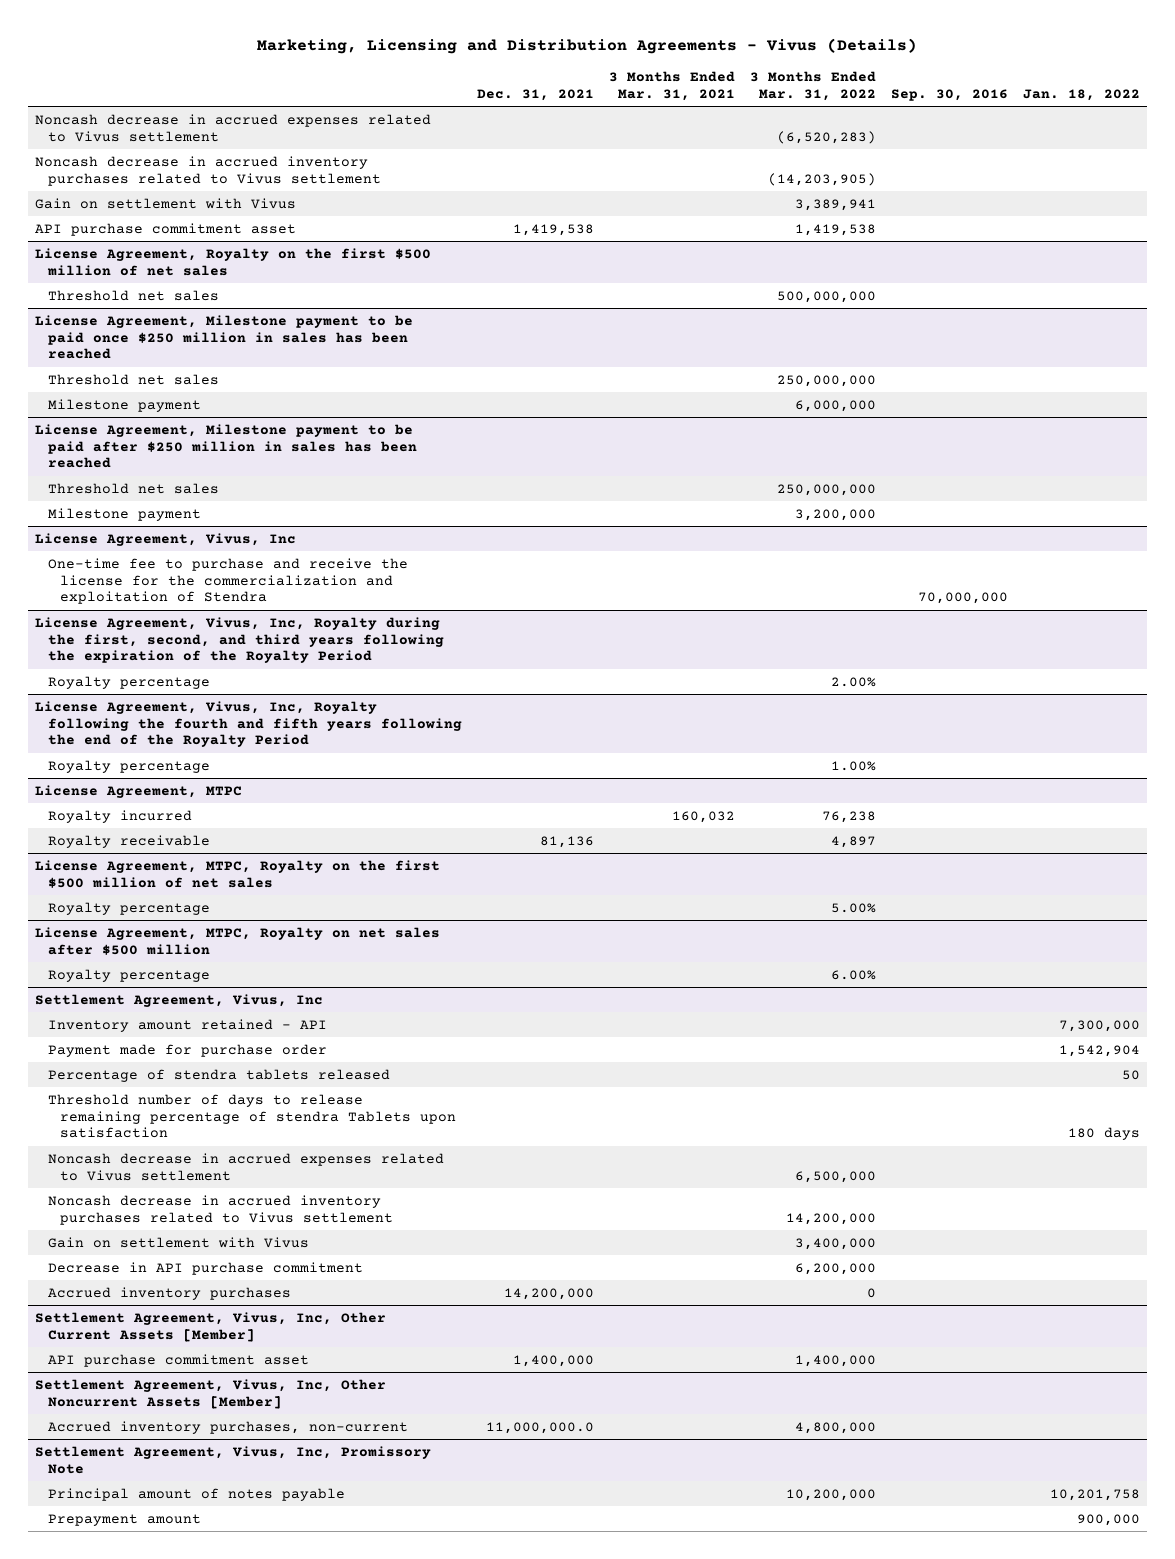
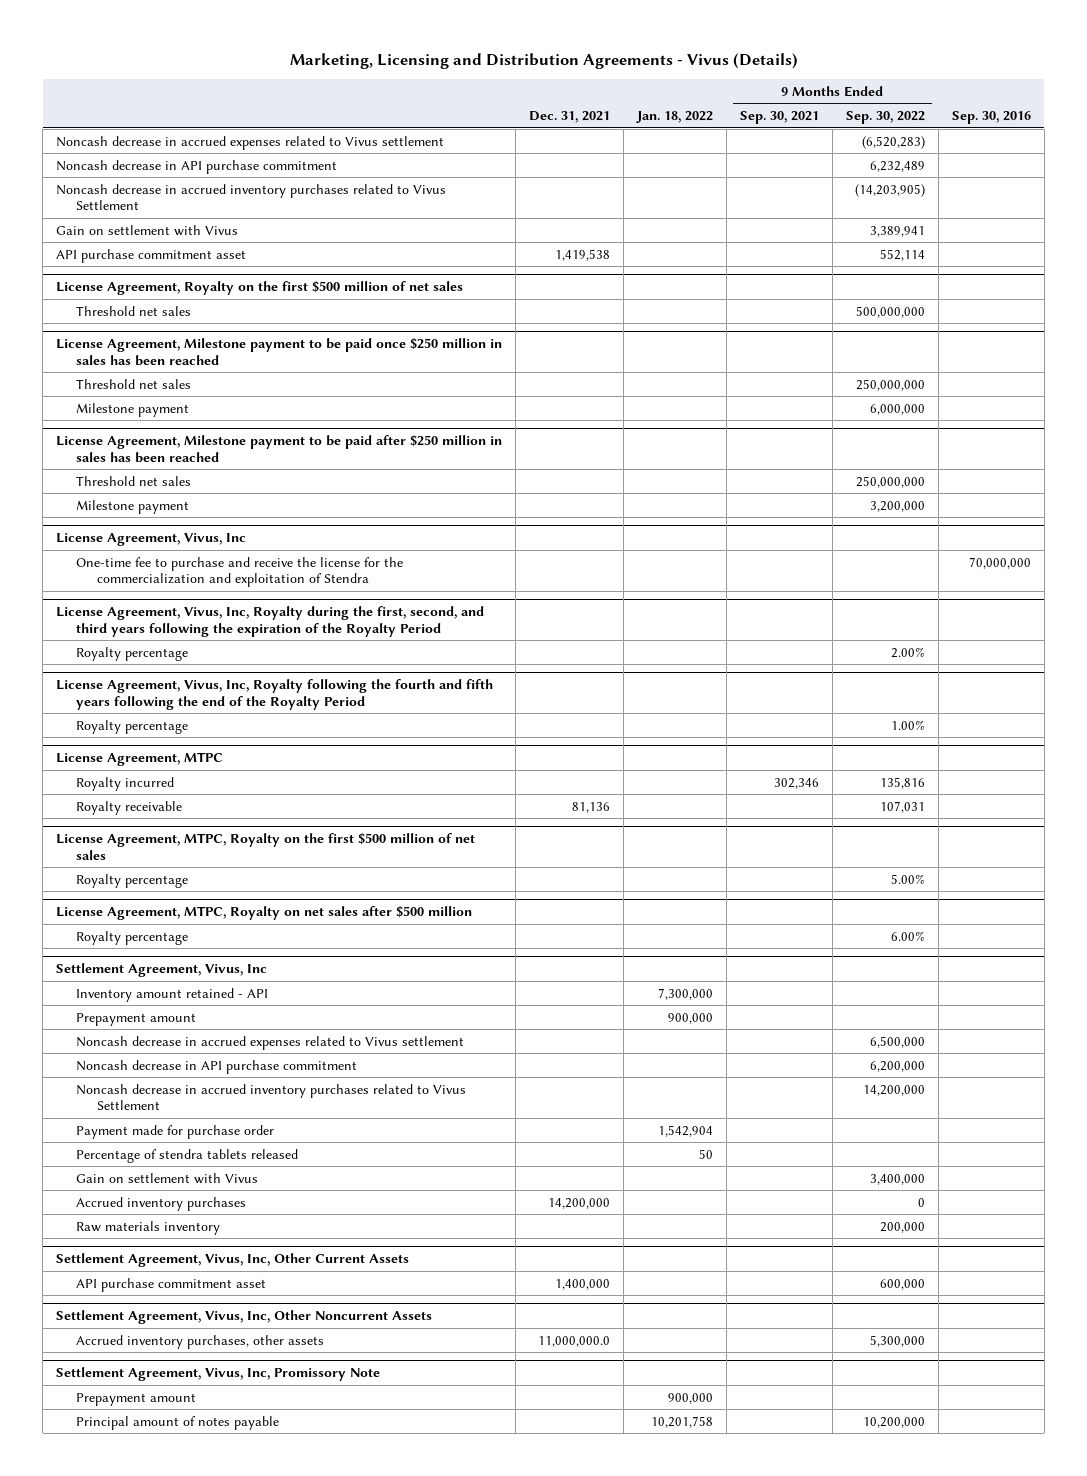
- | Dec. 31, 2021 | 3 Months Ended Mar. 31, 2021 | 3 Months Ended Mar. 31, 2022 | Sep. 30, 2016 | Jan. 18, 2022
+ | Dec. 31, 2021 | Jan. 18, 2022 | 9 Months Ended Sep. 30, 2021 | 9 Months Ended Sep. 30, 2022 | Sep. 30, 2016
- Noncash decrease in accrued inventory purchases related to Vivus settlement | | | (14,203,905) | |
+ Noncash decrease in API purchase commitment | | | | 6,232,489 |
+ Noncash decrease in accrued inventory purchases related to Vivus Settlement | | | | (14,203,905) |
@ Settlement Agreement, Vivus, Inc
+ Prepayment amount | | 900,000 | | |
moved up: Noncash decrease in accrued expenses related to Vivus settlement | | | | 6,500,000 |
+ Noncash decrease in API purchase commitment | | | | 6,200,000 |
+ Noncash decrease in accrued inventory purchases related to Vivus Settlement | | | | 14,200,000 |
- Threshold number of days to release remaining percentage of stendra Tablets upon satisfaction | | | | | 180 days
- Noncash decrease in accrued inventory purchases related to Vivus settlement | | | 14,200,000 | |
- Decrease in API purchase commitment | | | 6,200,000 | |
- Settlement Agreement, Vivus, Inc, Other Current Assets [Member]
@ Settlement Agreement, Vivus, Inc
+ Raw materials inventory | | | | 200,000 |
+ Settlement Agreement, Vivus, Inc, Other Current Assets
- Settlement Agreement, Vivus, Inc, Other Noncurrent Assets [Member]
- Accrued inventory purchases, non-current | 11,000,000.0 | | 4,800,000 | |
+ Settlement Agreement, Vivus, Inc, Other Noncurrent Assets
+ Accrued inventory purchases, other assets | 11,000,000.0 | | | 5,300,000 |
@ Settlement Agreement, Vivus, Inc, Promissory Note
moved down: Principal amount of notes payable | | 10,201,758 | | 10,200,000 |

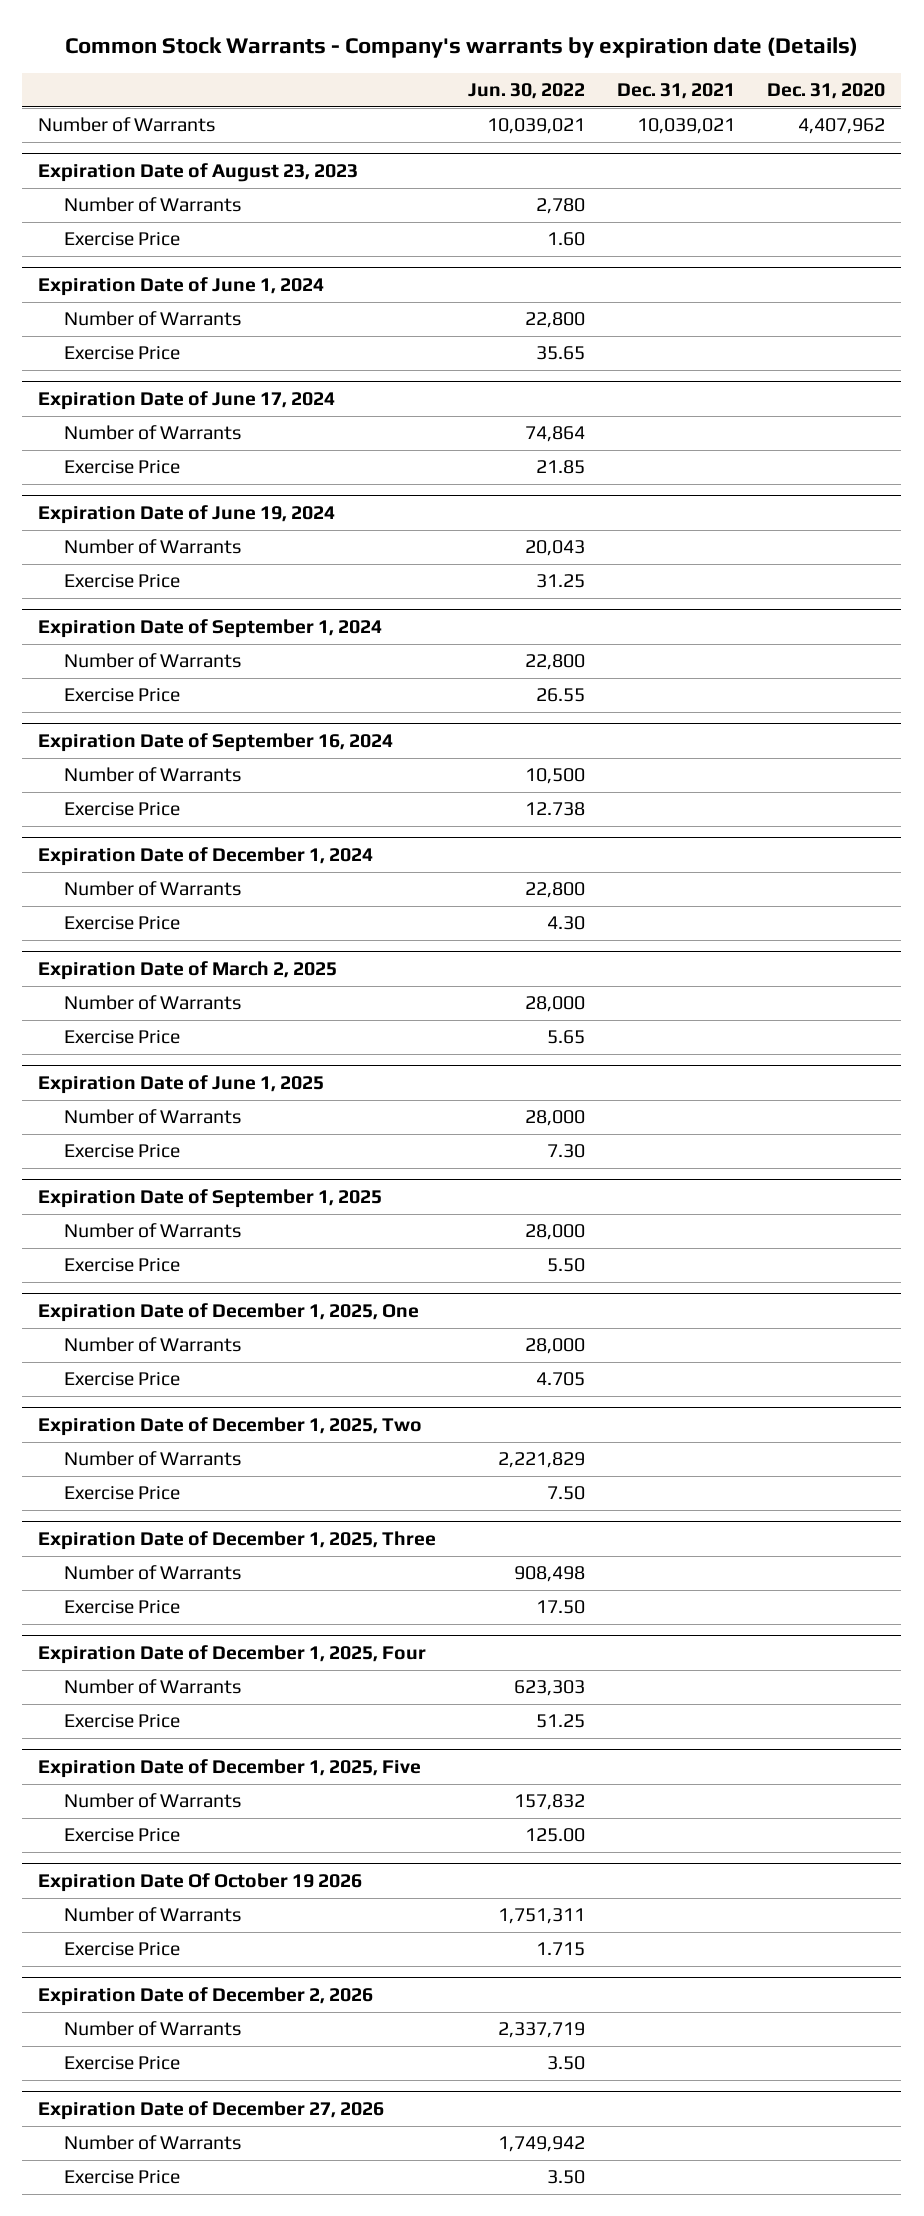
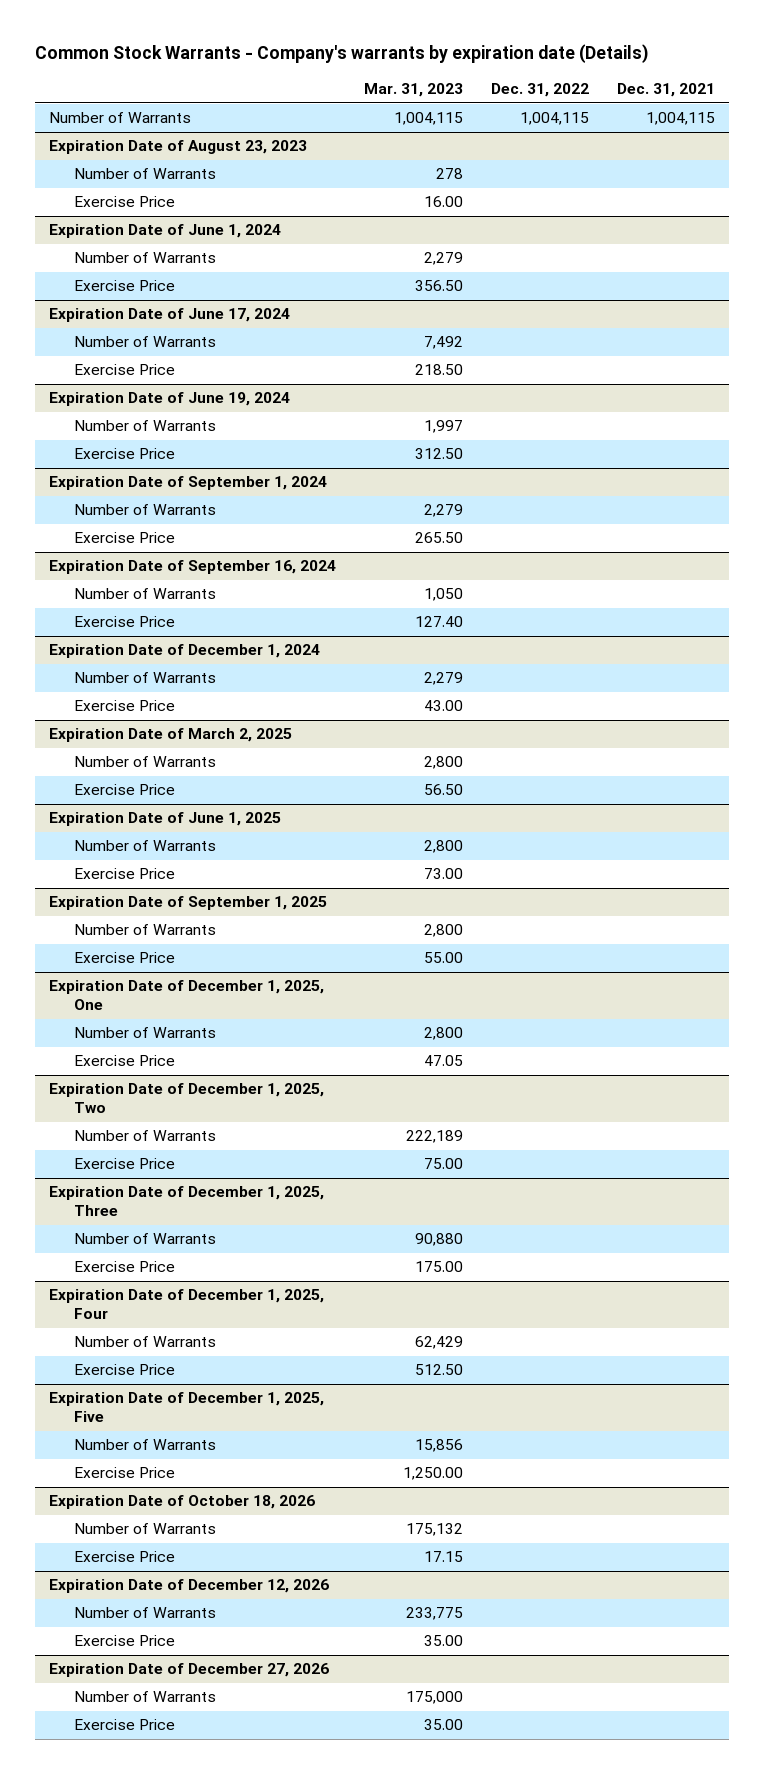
- | Jun. 30, 2022 | Dec. 31, 2021 | Dec. 31, 2020
+ | Mar. 31, 2023 | Dec. 31, 2022 | Dec. 31, 2021
- Number of Warrants | 10,039,021 | 10,039,021 | 4,407,962
+ Number of Warrants | 1,004,115 | 1,004,115 | 1,004,115
- Expiration Date Of October 19 2026
- Number of Warrants | 1,751,311 | |
- Exercise Price | 1.715 | |
- Expiration Date of December 2, 2026
- Number of Warrants | 2,337,719 | |
- Exercise Price | 3.50 | |
+ Expiration Date of October 18, 2026
+ Number of Warrants | 175,132 | |
+ Exercise Price | 17.15 | |
+ Expiration Date of December 12, 2026
+ Number of Warrants | 233,775 | |
+ Exercise Price | 35.00 | |

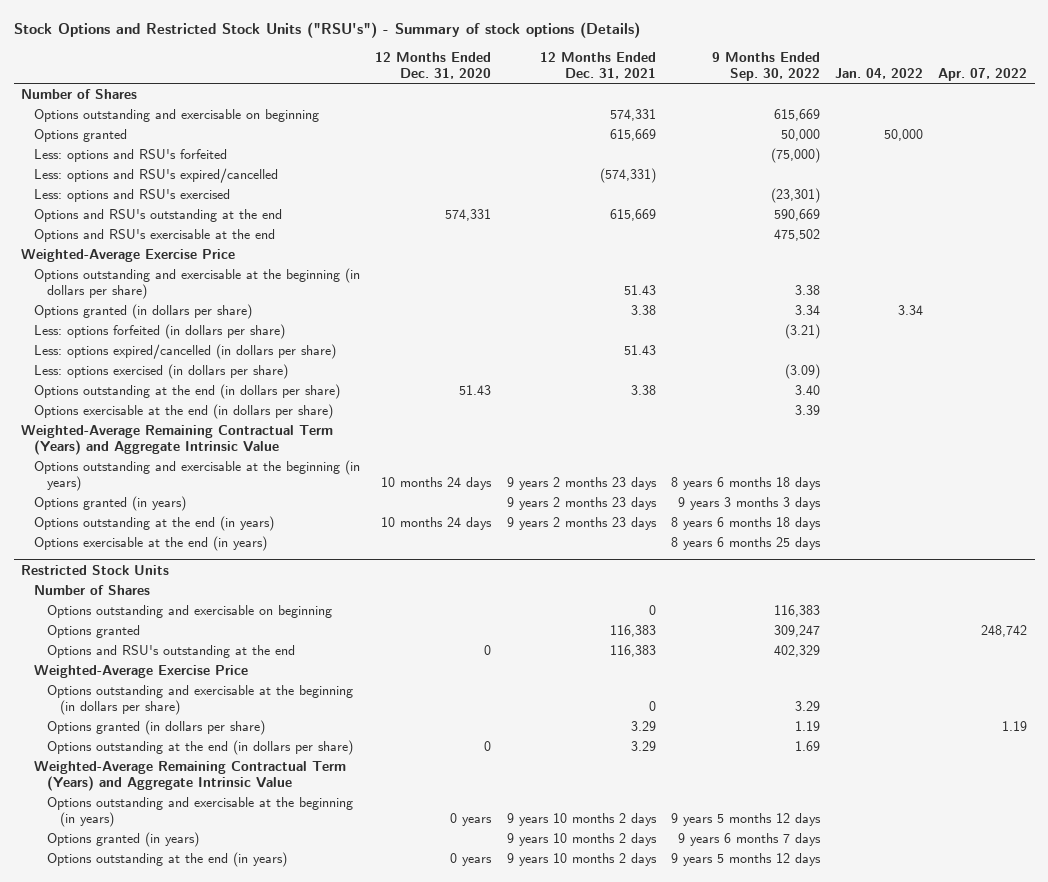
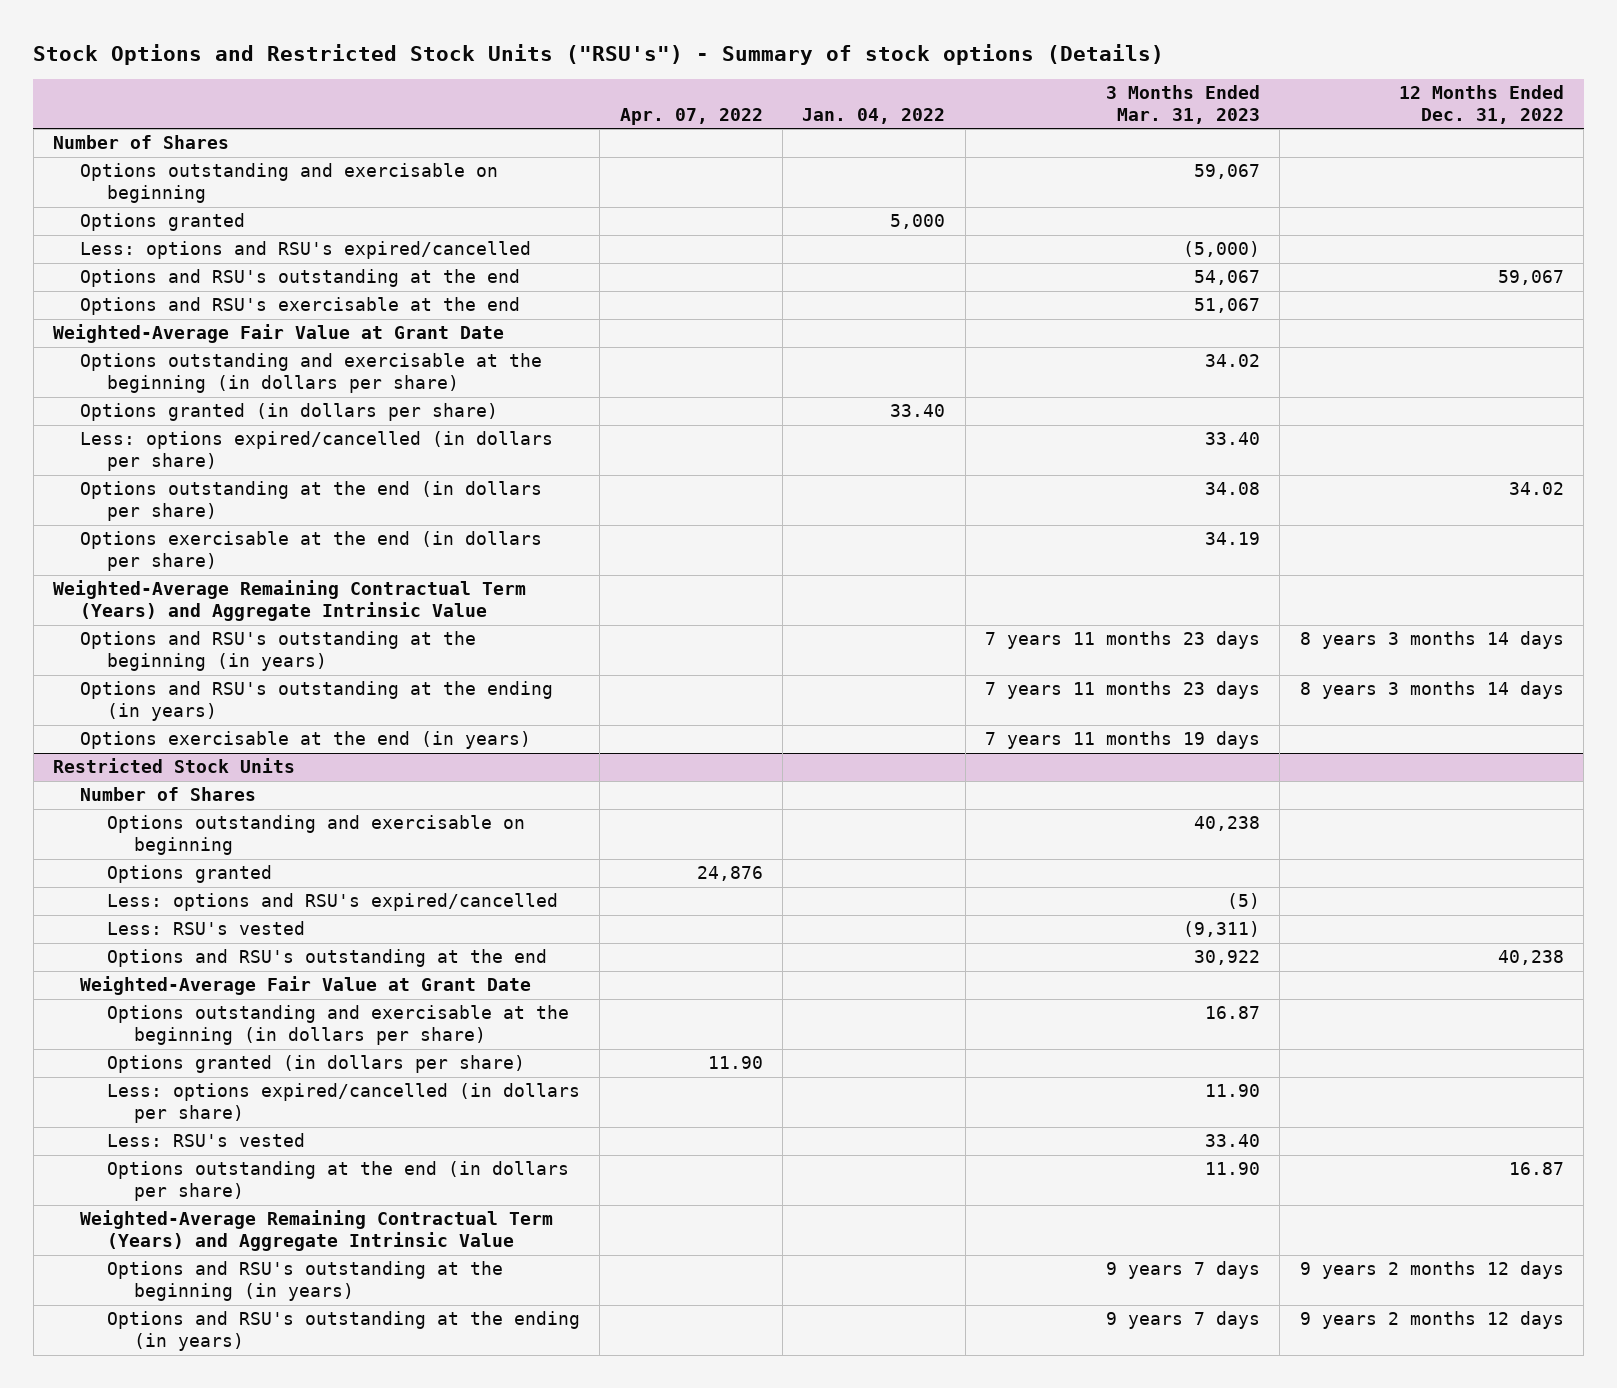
- | 12 Months Ended Dec. 31, 2020 | 12 Months Ended Dec. 31, 2021 | 9 Months Ended Sep. 30, 2022 | Jan. 04, 2022 | Apr. 07, 2022
+ | Apr. 07, 2022 | Jan. 04, 2022 | 3 Months Ended Mar. 31, 2023 | 12 Months Ended Dec. 31, 2022
- Options granted | | 615,669 | 50,000 | 50,000 |
- Less: options and RSU's forfeited | | | (75,000) | |
+ Options granted | | 5,000 | |
- Less: options and RSU's exercised | | | (23,301) | |
- Weighted-Average Exercise Price
+ Weighted-Average Fair Value at Grant Date
- Options granted (in dollars per share) | | 3.38 | 3.34 | 3.34 |
- Less: options forfeited (in dollars per share) | | | (3.21) | |
+ Options granted (in dollars per share) | | 33.40 | |
- Less: options exercised (in dollars per share) | | | (3.09) | |
- Options outstanding and exercisable at the beginning (in years) | 10 months 24 days | 9 years 2 months 23 days | 8 years 6 months 18 days | |
- Options granted (in years) | | 9 years 2 months 23 days | 9 years 3 months 3 days | |
- Options outstanding at the end (in years) | 10 months 24 days | 9 years 2 months 23 days | 8 years 6 months 18 days | |
+ Options and RSU's outstanding at the beginning (in years) | | | 7 years 11 months 23 days | 8 years 3 months 14 days
+ Options and RSU's outstanding at the ending (in years) | | | 7 years 11 months 23 days | 8 years 3 months 14 days
@ Restricted Stock Units
- Options granted | | 116,383 | 309,247 | | 248,742
+ Options granted | 24,876 | | |
+ Less: options and RSU's expired/cancelled | | | (5) |
+ Less: RSU's vested | | | (9,311) |
- Weighted-Average Exercise Price
+ Weighted-Average Fair Value at Grant Date
- Options granted (in dollars per share) | | 3.29 | 1.19 | | 1.19
+ Options granted (in dollars per share) | 11.90 | | |
+ Less: options expired/cancelled (in dollars per share) | | | 11.90 |
+ Less: RSU's vested | | | 33.40 |
- Options outstanding and exercisable at the beginning (in years) | 0 years | 9 years 10 months 2 days | 9 years 5 months 12 days | |
- Options granted (in years) | | 9 years 10 months 2 days | 9 years 6 months 7 days | |
- Options outstanding at the end (in years) | 0 years | 9 years 10 months 2 days | 9 years 5 months 12 days | |
+ Options and RSU's outstanding at the beginning (in years) | | | 9 years 7 days | 9 years 2 months 12 days
+ Options and RSU's outstanding at the ending (in years) | | | 9 years 7 days | 9 years 2 months 12 days

